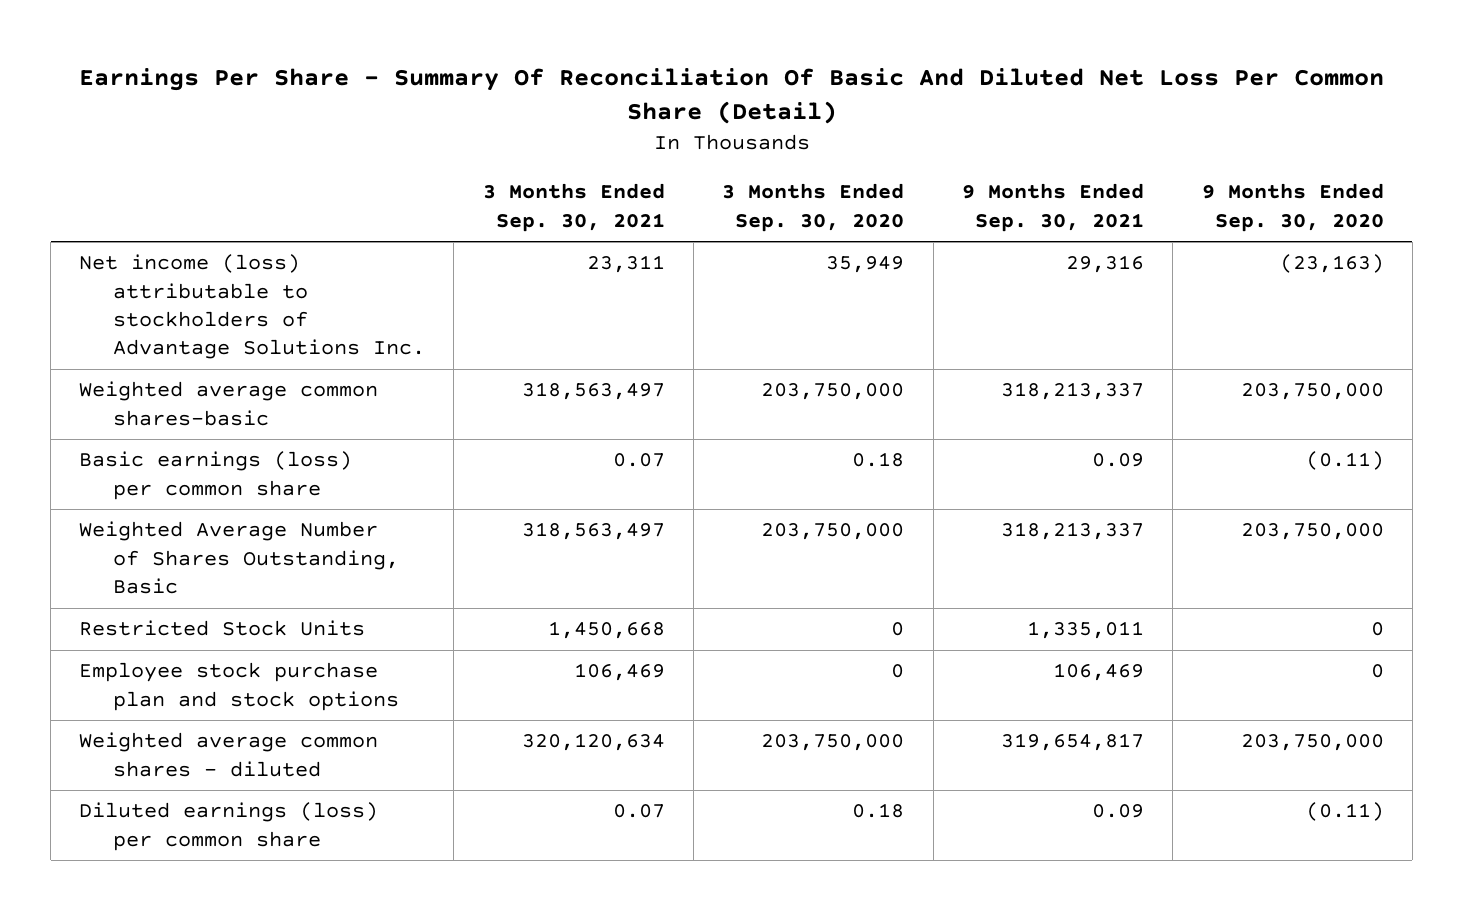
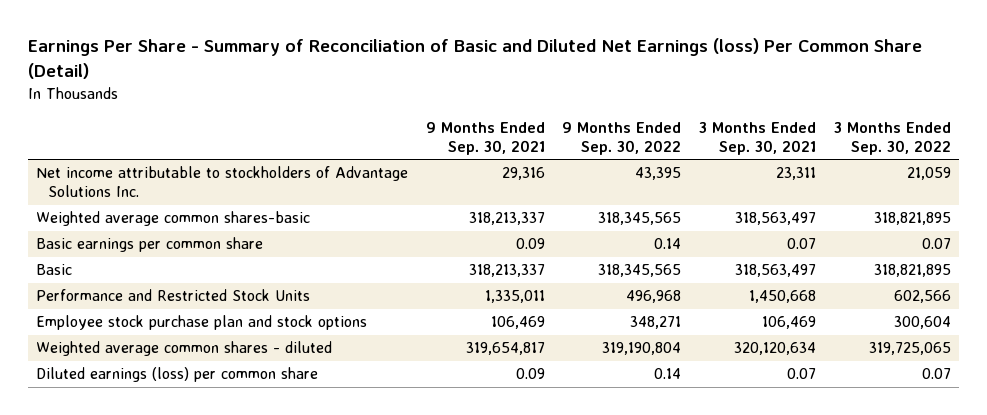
- Earnings Per Share - Summary Of Reconciliation Of Basic And Diluted Net Loss Per Common Share (Detail)
+ Earnings Per Share - Summary of Reconciliation of Basic and Diluted Net Earnings (loss) Per Common Share (Detail)
- | 3 Months Ended Sep. 30, 2021 | 3 Months Ended Sep. 30, 2020 | 9 Months Ended Sep. 30, 2021 | 9 Months Ended Sep. 30, 2020
+ | 9 Months Ended Sep. 30, 2021 | 9 Months Ended Sep. 30, 2022 | 3 Months Ended Sep. 30, 2021 | 3 Months Ended Sep. 30, 2022
- Net income (loss) attributable to stockholders of Advantage Solutions Inc. | 23,311 | 35,949 | 29,316 | (23,163)
+ Net income attributable to stockholders of Advantage Solutions Inc. | 29,316 | 43,395 | 23,311 | 21,059
- Basic earnings (loss) per common share | 0.07 | 0.18 | 0.09 | (0.11)
- Weighted Average Number of Shares Outstanding, Basic | 318,563,497 | 203,750,000 | 318,213,337 | 203,750,000
- Restricted Stock Units | 1,450,668 | 0 | 1,335,011 | 0
+ Basic earnings per common share | 0.09 | 0.14 | 0.07 | 0.07
+ Basic | 318,213,337 | 318,345,565 | 318,563,497 | 318,821,895
+ Performance and Restricted Stock Units | 1,335,011 | 496,968 | 1,450,668 | 602,566

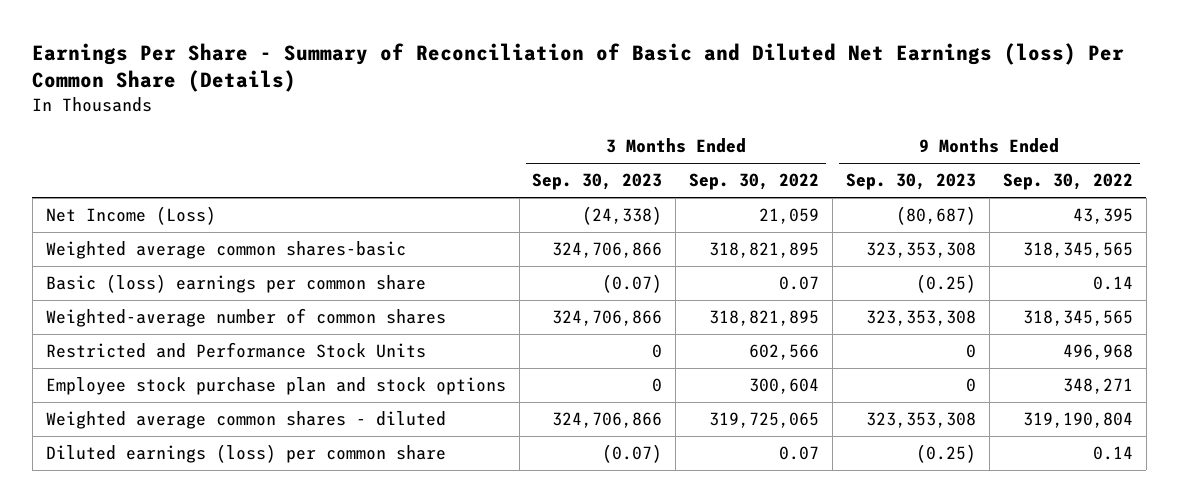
- Earnings Per Share - Summary of Reconciliation of Basic and Diluted Net Earnings (loss) Per Common Share (Detail)
+ Earnings Per Share - Summary of Reconciliation of Basic and Diluted Net Earnings (loss) Per Common Share (Details)
- | 9 Months Ended Sep. 30, 2021 | 9 Months Ended Sep. 30, 2022 | 3 Months Ended Sep. 30, 2021 | 3 Months Ended Sep. 30, 2022
+ | 3 Months Ended Sep. 30, 2023 | 3 Months Ended Sep. 30, 2022 | 9 Months Ended Sep. 30, 2023 | 9 Months Ended Sep. 30, 2022
- Net income attributable to stockholders of Advantage Solutions Inc. | 29,316 | 43,395 | 23,311 | 21,059
+ Net Income (Loss) | (24,338) | 21,059 | (80,687) | 43,395
- Basic earnings per common share | 0.09 | 0.14 | 0.07 | 0.07
- Basic | 318,213,337 | 318,345,565 | 318,563,497 | 318,821,895
- Performance and Restricted Stock Units | 1,335,011 | 496,968 | 1,450,668 | 602,566
+ Basic (loss) earnings per common share | (0.07) | 0.07 | (0.25) | 0.14
+ Weighted-average number of common shares | 324,706,866 | 318,821,895 | 323,353,308 | 318,345,565
+ Restricted and Performance Stock Units | 0 | 602,566 | 0 | 496,968

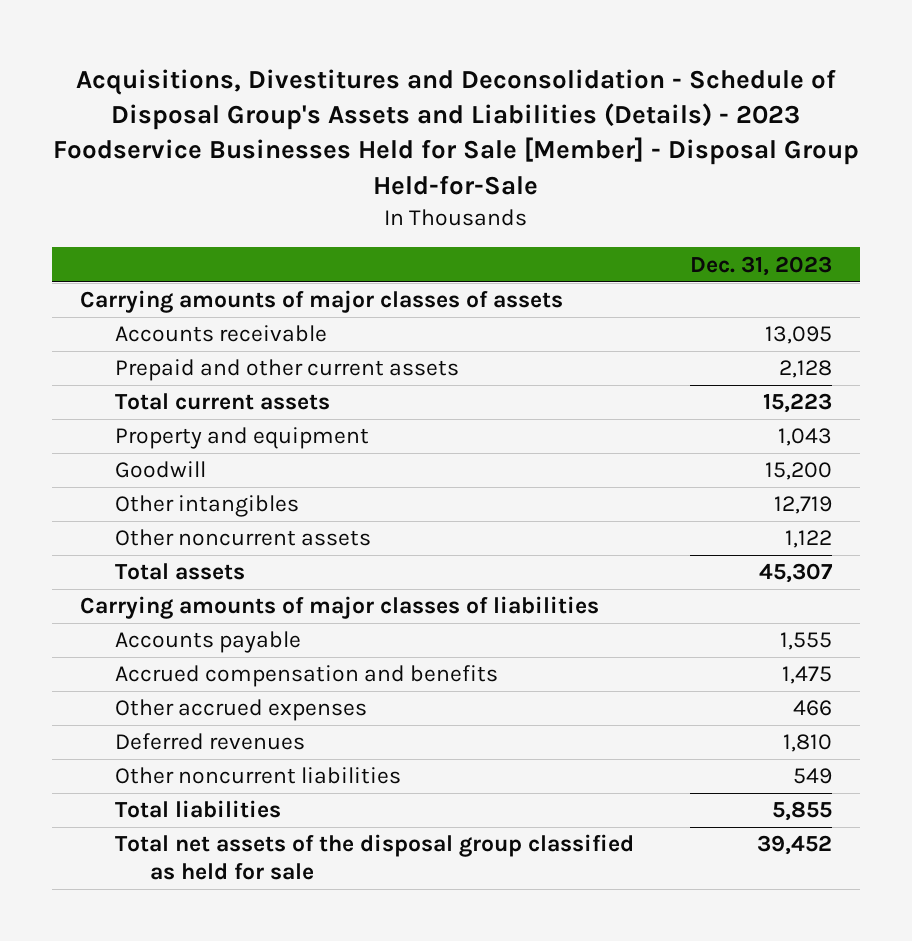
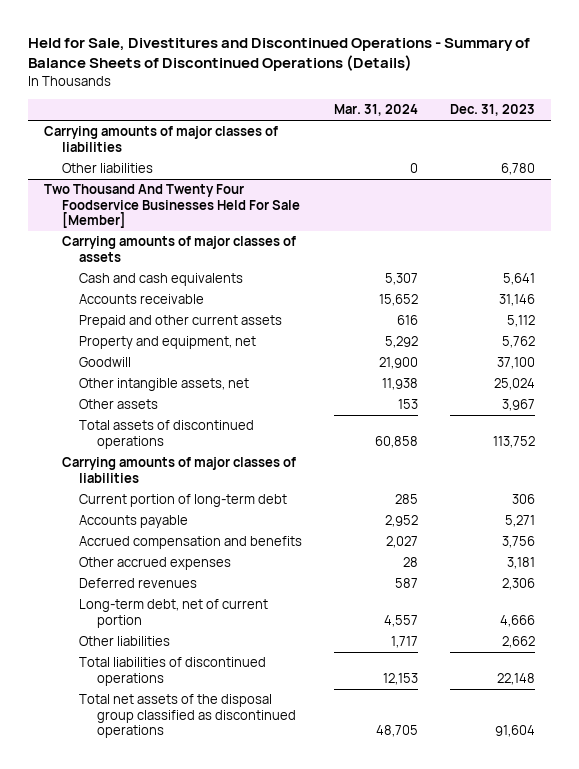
- Acquisitions, Divestitures and Deconsolidation - Schedule of Disposal Group's Assets and Liabilities (Details) - 2023 Foodservice Businesses Held for Sale [Member] - Disposal Group Held-for-Sale
+ Held for Sale, Divestitures and Discontinued Operations - Summary of Balance Sheets of Discontinued Operations (Details)
- | Dec. 31, 2023
+ | Mar. 31, 2024 | Dec. 31, 2023
+ Carrying amounts of major classes of liabilities
+ Other liabilities | 0 | 6,780
+ Two Thousand And Twenty Four Foodservice Businesses Held For Sale [Member]
- Accounts receivable | 13,095
- Prepaid and other current assets | 2,128
- Total current assets | 15,223
- Property and equipment | 1,043
- Goodwill | 15,200
- Other intangibles | 12,719
- Other noncurrent assets | 1,122
- Total assets | 45,307
+ Cash and cash equivalents | 5,307 | 5,641
+ Accounts receivable | 15,652 | 31,146
+ Prepaid and other current assets | 616 | 5,112
+ Property and equipment, net | 5,292 | 5,762
+ Goodwill | 21,900 | 37,100
+ Other intangible assets, net | 11,938 | 25,024
+ Other assets | 153 | 3,967
+ Total assets of discontinued operations | 60,858 | 113,752
- Accounts payable | 1,555
- Accrued compensation and benefits | 1,475
- Other accrued expenses | 466
- Deferred revenues | 1,810
- Other noncurrent liabilities | 549
- Total liabilities | 5,855
- Total net assets of the disposal group classified as held for sale | 39,452
+ Current portion of long-term debt | 285 | 306
+ Accounts payable | 2,952 | 5,271
+ Accrued compensation and benefits | 2,027 | 3,756
+ Other accrued expenses | 28 | 3,181
+ Deferred revenues | 587 | 2,306
+ Long-term debt, net of current portion | 4,557 | 4,666
+ Other liabilities | 1,717 | 2,662
+ Total liabilities of discontinued operations | 12,153 | 22,148
+ Total net assets of the disposal group classified as discontinued operations | 48,705 | 91,604

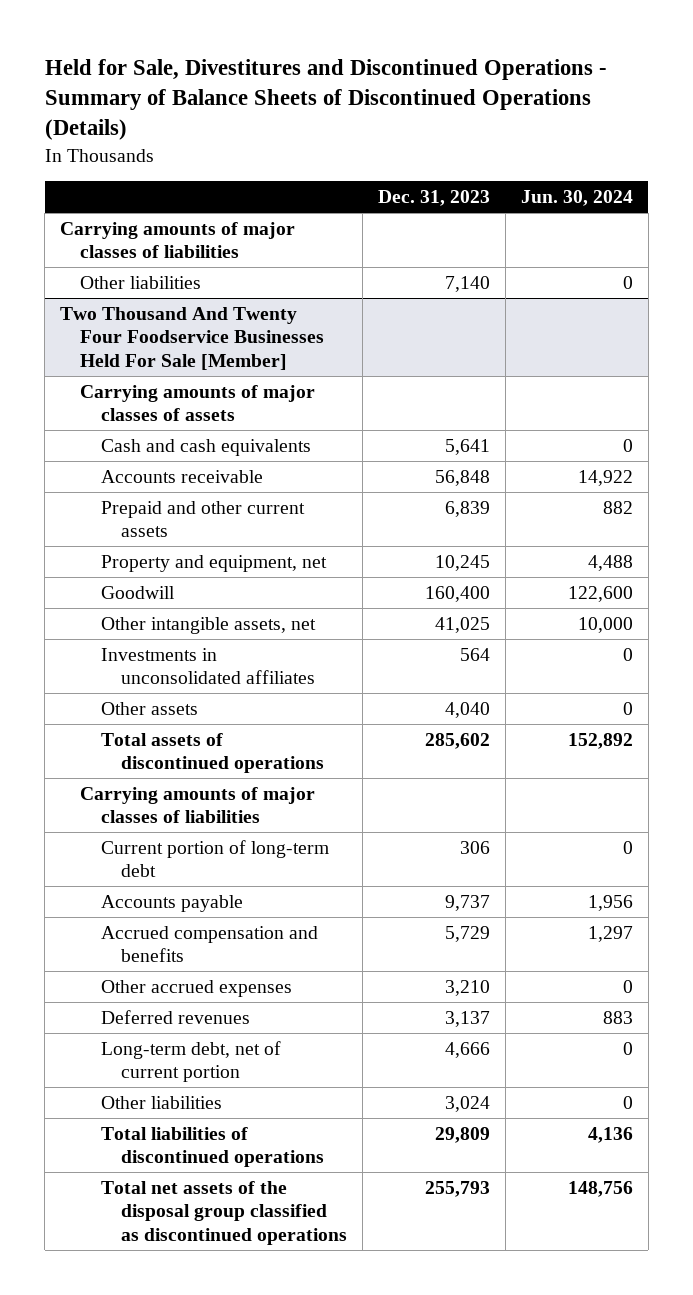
- | Mar. 31, 2024 | Dec. 31, 2023
+ | Dec. 31, 2023 | Jun. 30, 2024
- Other liabilities | 0 | 6,780
+ Other liabilities | 7,140 | 0
@ Two Thousand And Twenty Four Foodservice Businesses Held For Sale [Member]
- Accounts receivable | 15,652 | 31,146
- Prepaid and other current assets | 616 | 5,112
- Property and equipment, net | 5,292 | 5,762
- Goodwill | 21,900 | 37,100
- Other intangible assets, net | 11,938 | 25,024
- Other assets | 153 | 3,967
- Total assets of discontinued operations | 60,858 | 113,752
+ Accounts receivable | 56,848 | 14,922
+ Prepaid and other current assets | 6,839 | 882
+ Property and equipment, net | 10,245 | 4,488
+ Goodwill | 160,400 | 122,600
+ Other intangible assets, net | 41,025 | 10,000
+ Investments in unconsolidated affiliates | 564 | 0
+ Other assets | 4,040 | 0
+ Total assets of discontinued operations | 285,602 | 152,892
- Accounts payable | 2,952 | 5,271
- Accrued compensation and benefits | 2,027 | 3,756
- Other accrued expenses | 28 | 3,181
- Deferred revenues | 587 | 2,306
+ Accounts payable | 9,737 | 1,956
+ Accrued compensation and benefits | 5,729 | 1,297
+ Other accrued expenses | 3,210 | 0
+ Deferred revenues | 3,137 | 883
- Other liabilities | 1,717 | 2,662
- Total liabilities of discontinued operations | 12,153 | 22,148
- Total net assets of the disposal group classified as discontinued operations | 48,705 | 91,604
+ Other liabilities | 3,024 | 0
+ Total liabilities of discontinued operations | 29,809 | 4,136
+ Total net assets of the disposal group classified as discontinued operations | 255,793 | 148,756

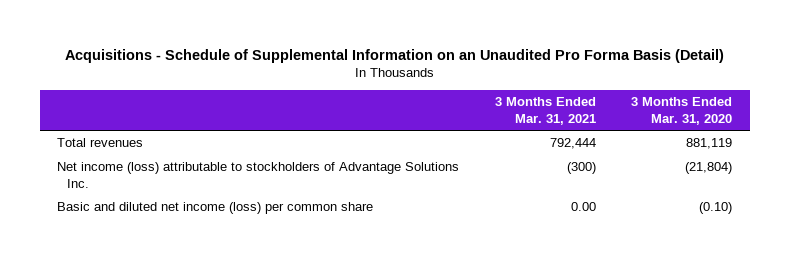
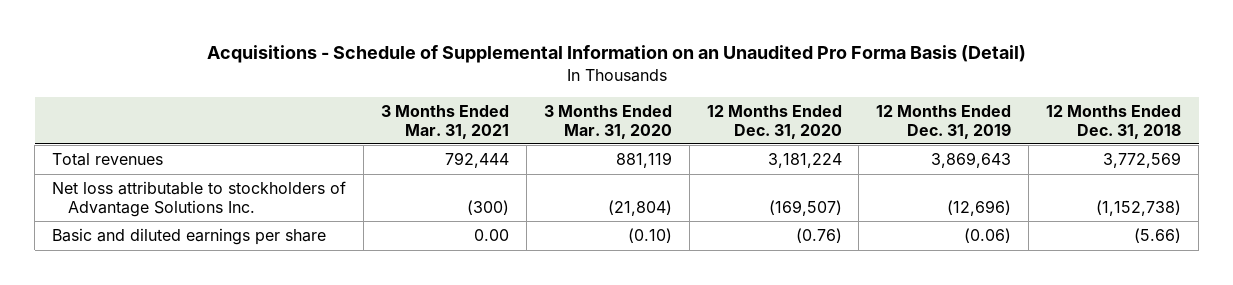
- | 3 Months Ended Mar. 31, 2021 | 3 Months Ended Mar. 31, 2020
+ | 3 Months Ended Mar. 31, 2021 | 3 Months Ended Mar. 31, 2020 | 12 Months Ended Dec. 31, 2020 | 12 Months Ended Dec. 31, 2019 | 12 Months Ended Dec. 31, 2018
- Net income (loss) attributable to stockholders of Advantage Solutions Inc. | (300) | (21,804)
- Basic and diluted net income (loss) per common share | 0.00 | (0.10)
+ Net loss attributable to stockholders of Advantage Solutions Inc. | (300) | (21,804) | (169,507) | (12,696) | (1,152,738)
+ Basic and diluted earnings per share | 0.00 | (0.10) | (0.76) | (0.06) | (5.66)

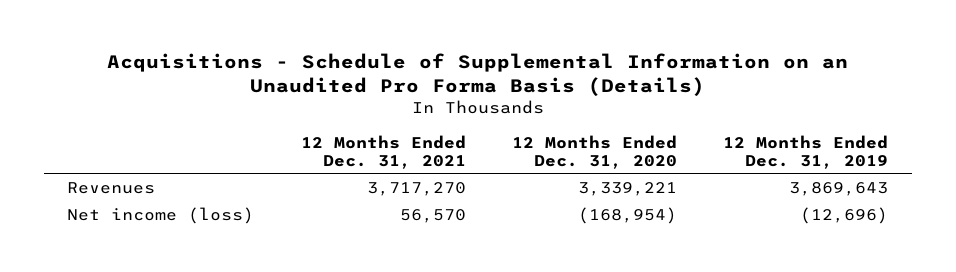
- Acquisitions - Schedule of Supplemental Information on an Unaudited Pro Forma Basis (Detail)
+ Acquisitions - Schedule of Supplemental Information on an Unaudited Pro Forma Basis (Details)
- | 3 Months Ended Mar. 31, 2021 | 3 Months Ended Mar. 31, 2020 | 12 Months Ended Dec. 31, 2020 | 12 Months Ended Dec. 31, 2019 | 12 Months Ended Dec. 31, 2018
+ | 12 Months Ended Dec. 31, 2021 | 12 Months Ended Dec. 31, 2020 | 12 Months Ended Dec. 31, 2019
- Total revenues | 792,444 | 881,119 | 3,181,224 | 3,869,643 | 3,772,569
- Net loss attributable to stockholders of Advantage Solutions Inc. | (300) | (21,804) | (169,507) | (12,696) | (1,152,738)
- Basic and diluted earnings per share | 0.00 | (0.10) | (0.76) | (0.06) | (5.66)
+ Revenues | 3,717,270 | 3,339,221 | 3,869,643
+ Net income (loss) | 56,570 | (168,954) | (12,696)

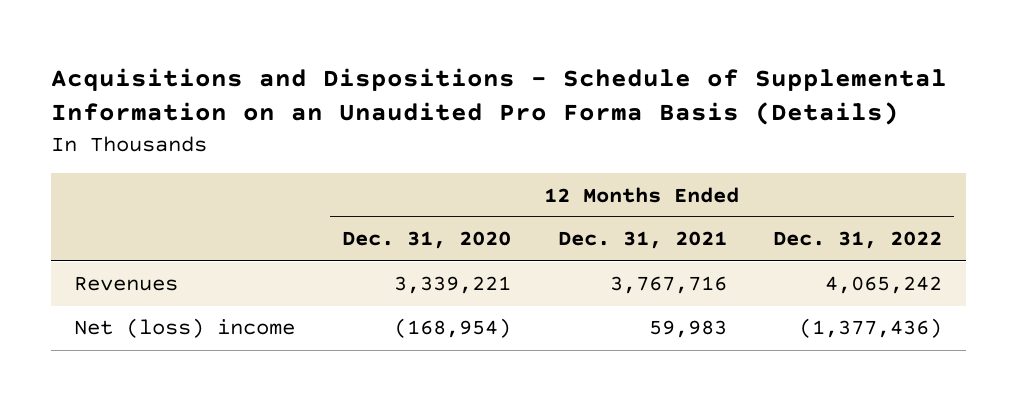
- Acquisitions - Schedule of Supplemental Information on an Unaudited Pro Forma Basis (Details)
+ Acquisitions and Dispositions - Schedule of Supplemental Information on an Unaudited Pro Forma Basis (Details)
- | 12 Months Ended Dec. 31, 2021 | 12 Months Ended Dec. 31, 2020 | 12 Months Ended Dec. 31, 2019
+ | 12 Months Ended Dec. 31, 2020 | 12 Months Ended Dec. 31, 2021 | 12 Months Ended Dec. 31, 2022
- Revenues | 3,717,270 | 3,339,221 | 3,869,643
- Net income (loss) | 56,570 | (168,954) | (12,696)
+ Revenues | 3,339,221 | 3,767,716 | 4,065,242
+ Net (loss) income | (168,954) | 59,983 | (1,377,436)

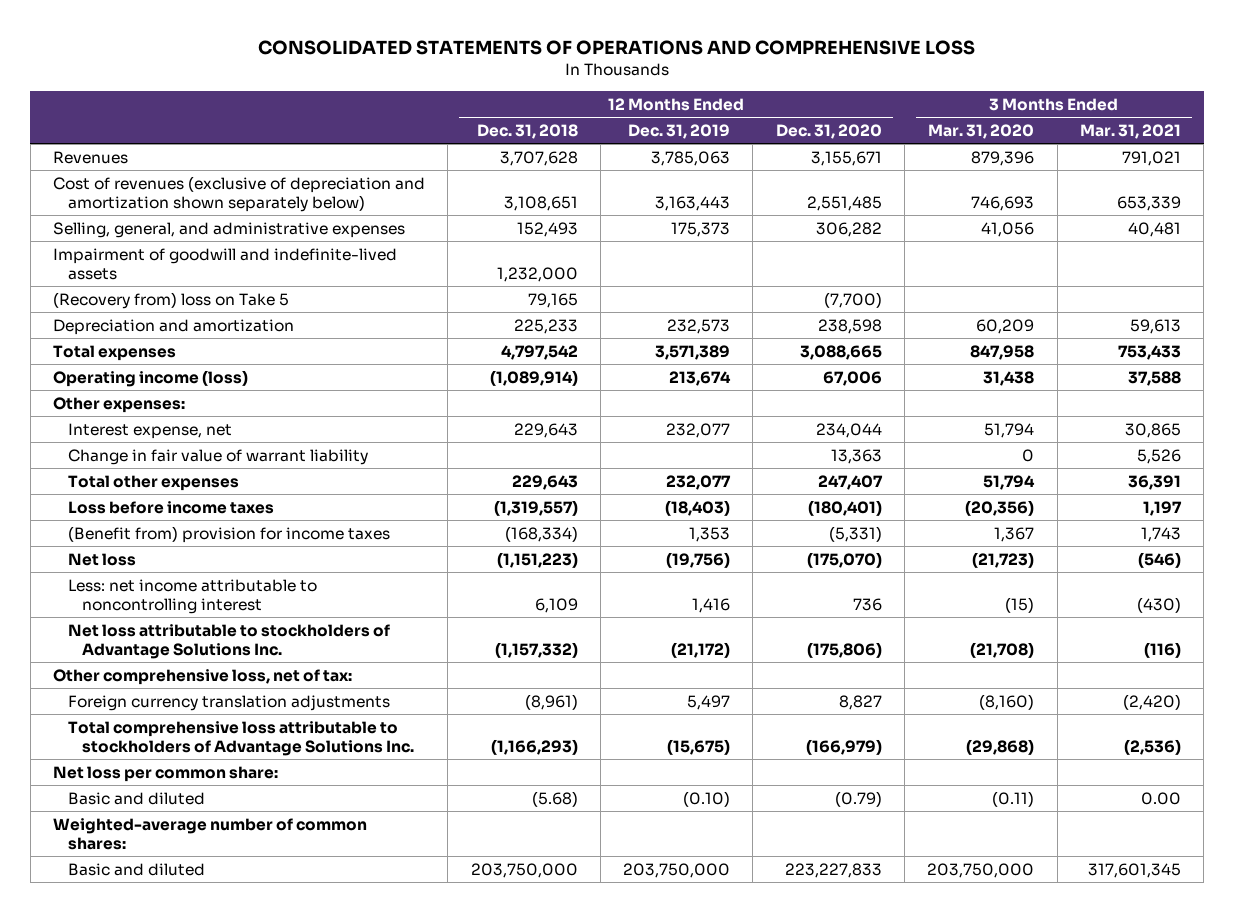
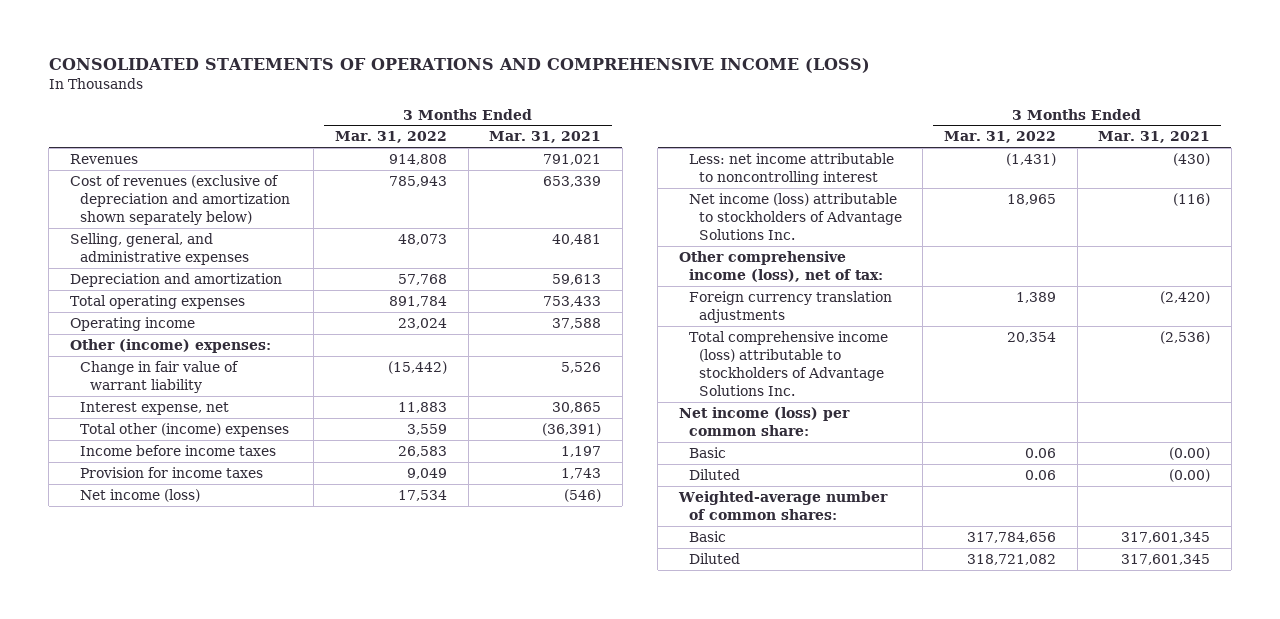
- CONSOLIDATED STATEMENTS OF OPERATIONS AND COMPREHENSIVE LOSS
+ CONSOLIDATED STATEMENTS OF OPERATIONS AND COMPREHENSIVE INCOME (LOSS)
- | 12 Months Ended Dec. 31, 2018 | 12 Months Ended Dec. 31, 2019 | 12 Months Ended Dec. 31, 2020 | 3 Months Ended Mar. 31, 2020 | 3 Months Ended Mar. 31, 2021
+ | 3 Months Ended Mar. 31, 2022 | 3 Months Ended Mar. 31, 2021
- Impairment of goodwill and indefinite-lived assets | 1,232,000 | | | |
- (Recovery from) loss on Take 5 | 79,165 | | (7,700) | |
- Total expenses | 4,797,542 | 3,571,389 | 3,088,665 | 847,958 | 753,433
- Operating income (loss) | (1,089,914) | 213,674 | 67,006 | 31,438 | 37,588
- Other expenses:
+ Total operating expenses | 891,784 | 753,433
+ Operating income | 23,024 | 37,588
+ Other (income) expenses:
- Total other expenses | 229,643 | 232,077 | 247,407 | 51,794 | 36,391
- Loss before income taxes | (1,319,557) | (18,403) | (180,401) | (20,356) | 1,197
- (Benefit from) provision for income taxes | (168,334) | 1,353 | (5,331) | 1,367 | 1,743
- Net loss | (1,151,223) | (19,756) | (175,070) | (21,723) | (546)
moved down: Interest expense, net | 11,883 | 30,865
+ Total other (income) expenses | 3,559 | (36,391)
+ Income before income taxes | 26,583 | 1,197
+ Provision for income taxes | 9,049 | 1,743
+ Net income (loss) | 17,534 | (546)
- Net loss attributable to stockholders of Advantage Solutions Inc. | (1,157,332) | (21,172) | (175,806) | (21,708) | (116)
- Other comprehensive loss, net of tax:
+ Net income (loss) attributable to stockholders of Advantage Solutions Inc. | 18,965 | (116)
+ Other comprehensive income (loss), net of tax:
- Total comprehensive loss attributable to stockholders of Advantage Solutions Inc. | (1,166,293) | (15,675) | (166,979) | (29,868) | (2,536)
- Net loss per common share:
- Basic and diluted | (5.68) | (0.10) | (0.79) | (0.11) | 0.00
+ Total comprehensive income (loss) attributable to stockholders of Advantage Solutions Inc. | 20,354 | (2,536)
+ Net income (loss) per common share:
+ Basic | 0.06 | (0.00)
+ Diluted | 0.06 | (0.00)
- Basic and diluted | 203,750,000 | 203,750,000 | 223,227,833 | 203,750,000 | 317,601,345
+ Basic | 317,784,656 | 317,601,345
+ Diluted | 318,721,082 | 317,601,345

